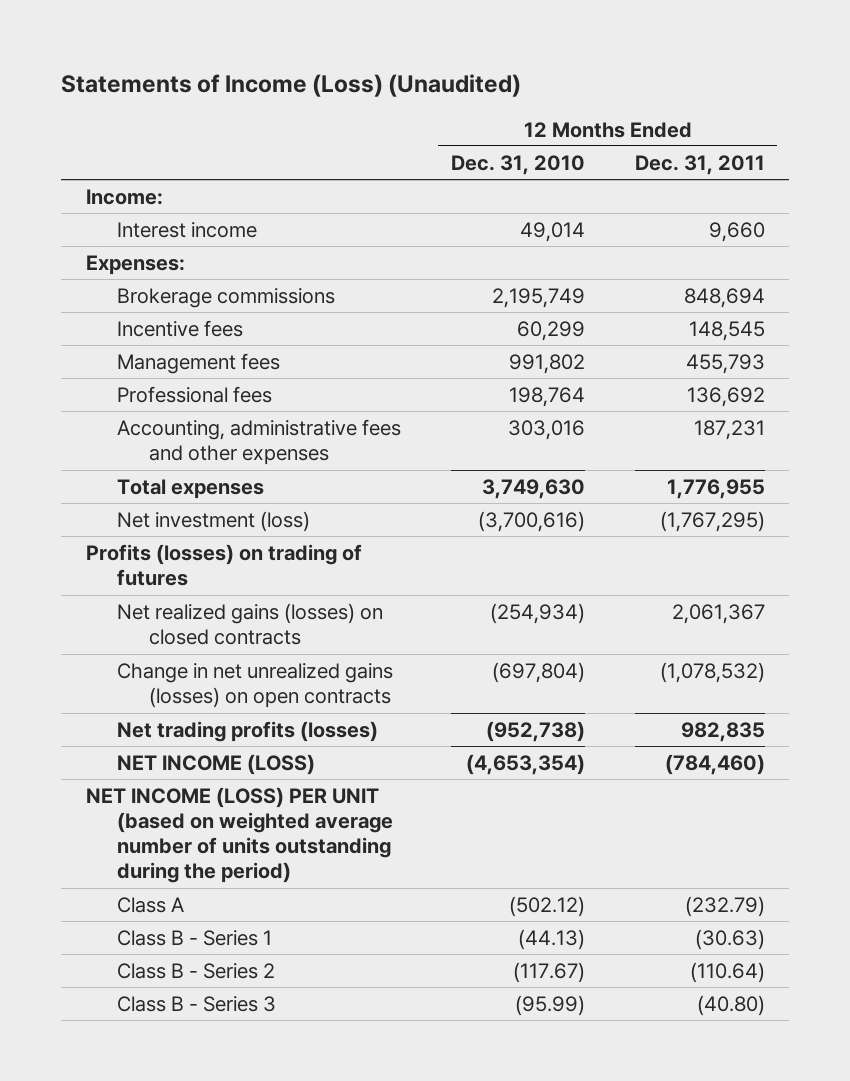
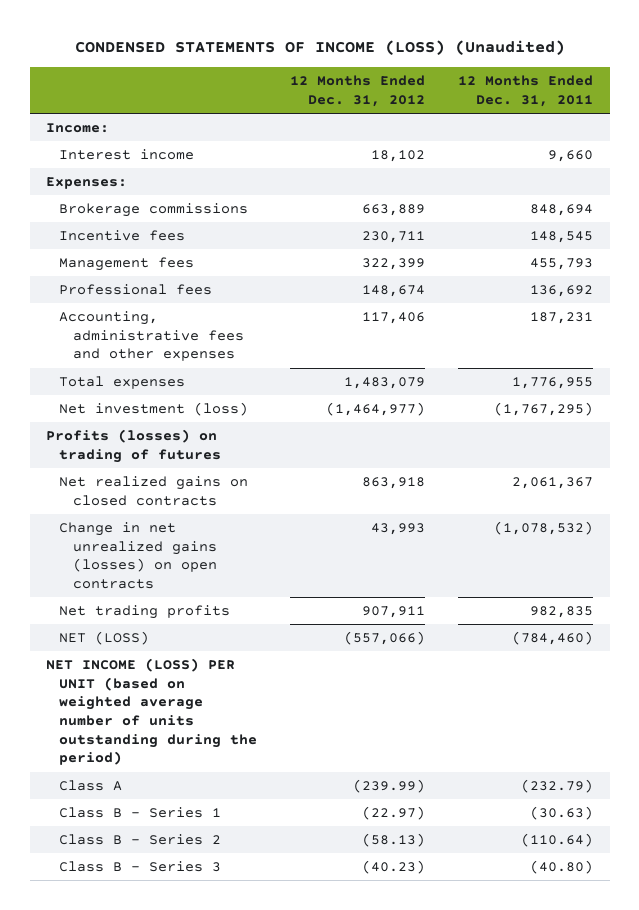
- Statements of Income (Loss) (Unaudited)
+ CONDENSED STATEMENTS OF INCOME (LOSS) (Unaudited)
- | 12 Months Ended Dec. 31, 2010 | 12 Months Ended Dec. 31, 2011
+ | 12 Months Ended Dec. 31, 2012 | 12 Months Ended Dec. 31, 2011
- Net realized gains (losses) on closed contracts | (254,934) | 2,061,367
+ Net realized gains on closed contracts | 863,918 | 2,061,367
- Net trading profits (losses) | (952,738) | 982,835
- NET INCOME (LOSS) | (4,653,354) | (784,460)
+ Net trading profits | 907,911 | 982,835
+ NET (LOSS) | (557,066) | (784,460)

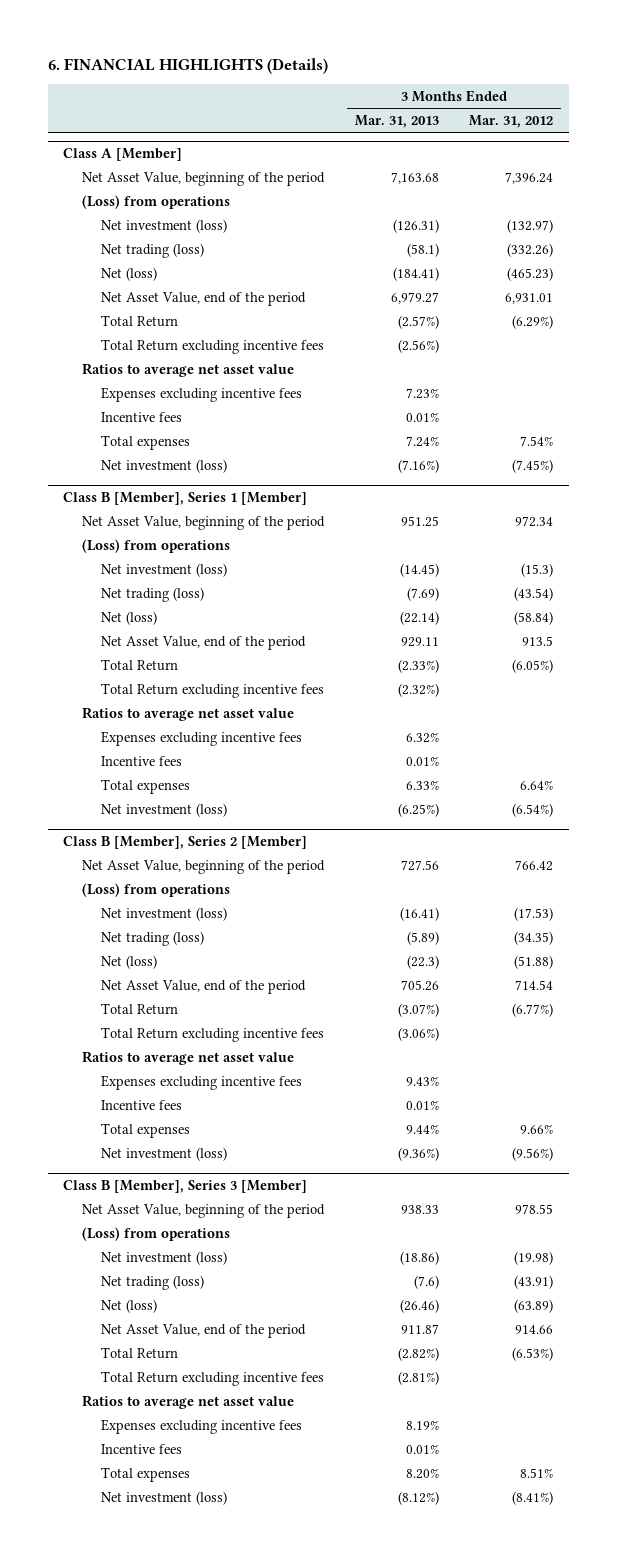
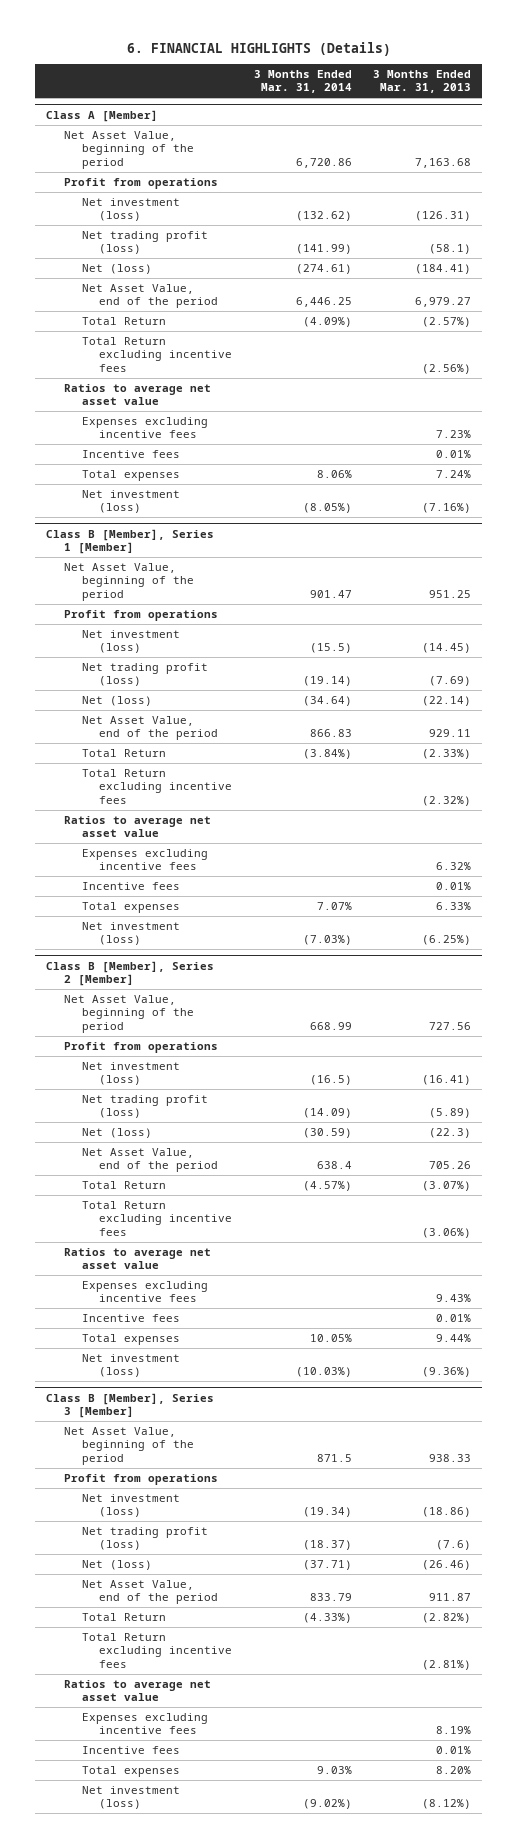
- | 3 Months Ended Mar. 31, 2013 | 3 Months Ended Mar. 31, 2012
+ | 3 Months Ended Mar. 31, 2014 | 3 Months Ended Mar. 31, 2013
@ Class A [Member]
- (Loss) from operations
+ Profit from operations
- Net trading (loss) | (58.1) | (332.26)
+ Net trading profit (loss) | (141.99) | (58.1)
@ Class B [Member], Series 1 [Member]
- (Loss) from operations
+ Profit from operations
- Net trading (loss) | (7.69) | (43.54)
+ Net trading profit (loss) | (19.14) | (7.69)
@ Class B [Member], Series 2 [Member]
- (Loss) from operations
+ Profit from operations
- Net trading (loss) | (5.89) | (34.35)
+ Net trading profit (loss) | (14.09) | (5.89)
@ Class B [Member], Series 3 [Member]
- (Loss) from operations
+ Profit from operations
- Net trading (loss) | (7.6) | (43.91)
+ Net trading profit (loss) | (18.37) | (7.6)

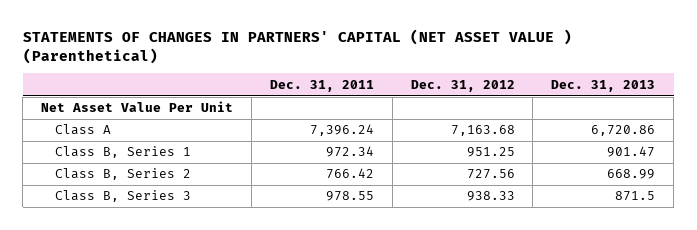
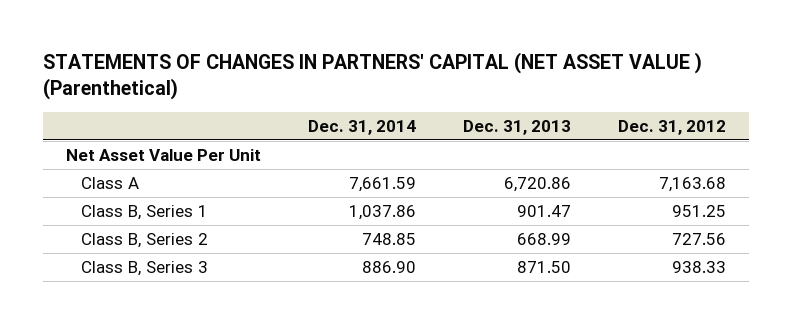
- | Dec. 31, 2011 | Dec. 31, 2012 | Dec. 31, 2013
+ | Dec. 31, 2014 | Dec. 31, 2013 | Dec. 31, 2012
- Class B, Series 3 | 978.55 | 938.33 | 871.5
+ Class B, Series 3 | 886.90 | 871.50 | 938.33

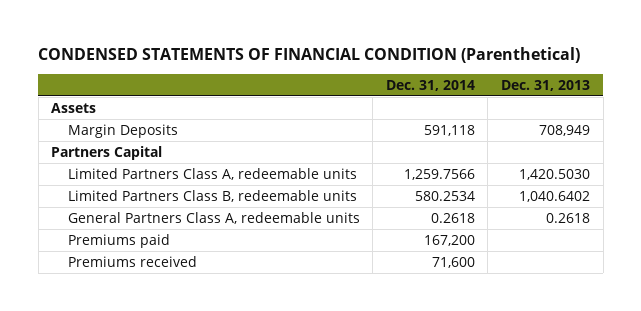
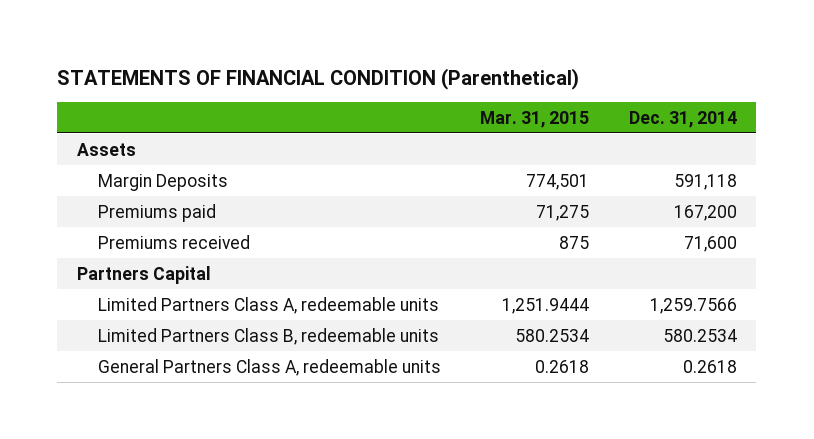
- CONDENSED STATEMENTS OF FINANCIAL CONDITION (Parenthetical)
+ STATEMENTS OF FINANCIAL CONDITION (Parenthetical)
- | Dec. 31, 2014 | Dec. 31, 2013
+ | Mar. 31, 2015 | Dec. 31, 2014
moved up: Premiums paid | 71,275 | 167,200
moved up: Premiums received | 875 | 71,600

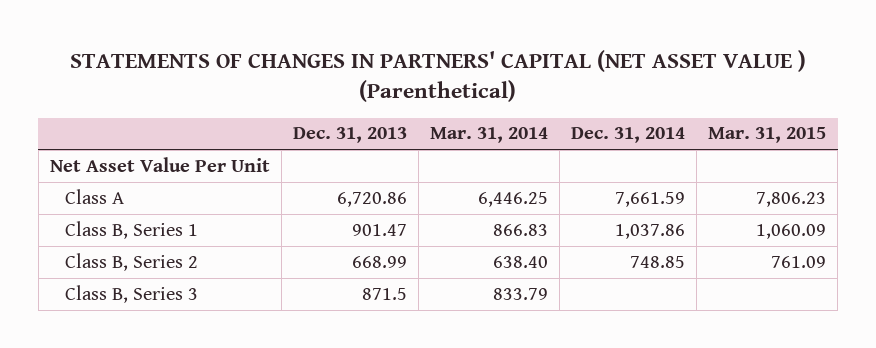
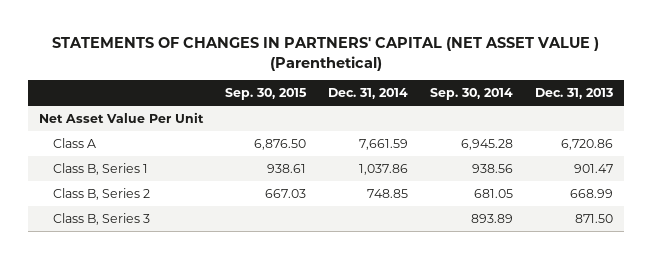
- | Dec. 31, 2013 | Mar. 31, 2014 | Dec. 31, 2014 | Mar. 31, 2015
+ | Sep. 30, 2015 | Dec. 31, 2014 | Sep. 30, 2014 | Dec. 31, 2013
- Class B, Series 3 | 871.5 | 833.79 | |
+ Class B, Series 3 | | | 893.89 | 871.50

